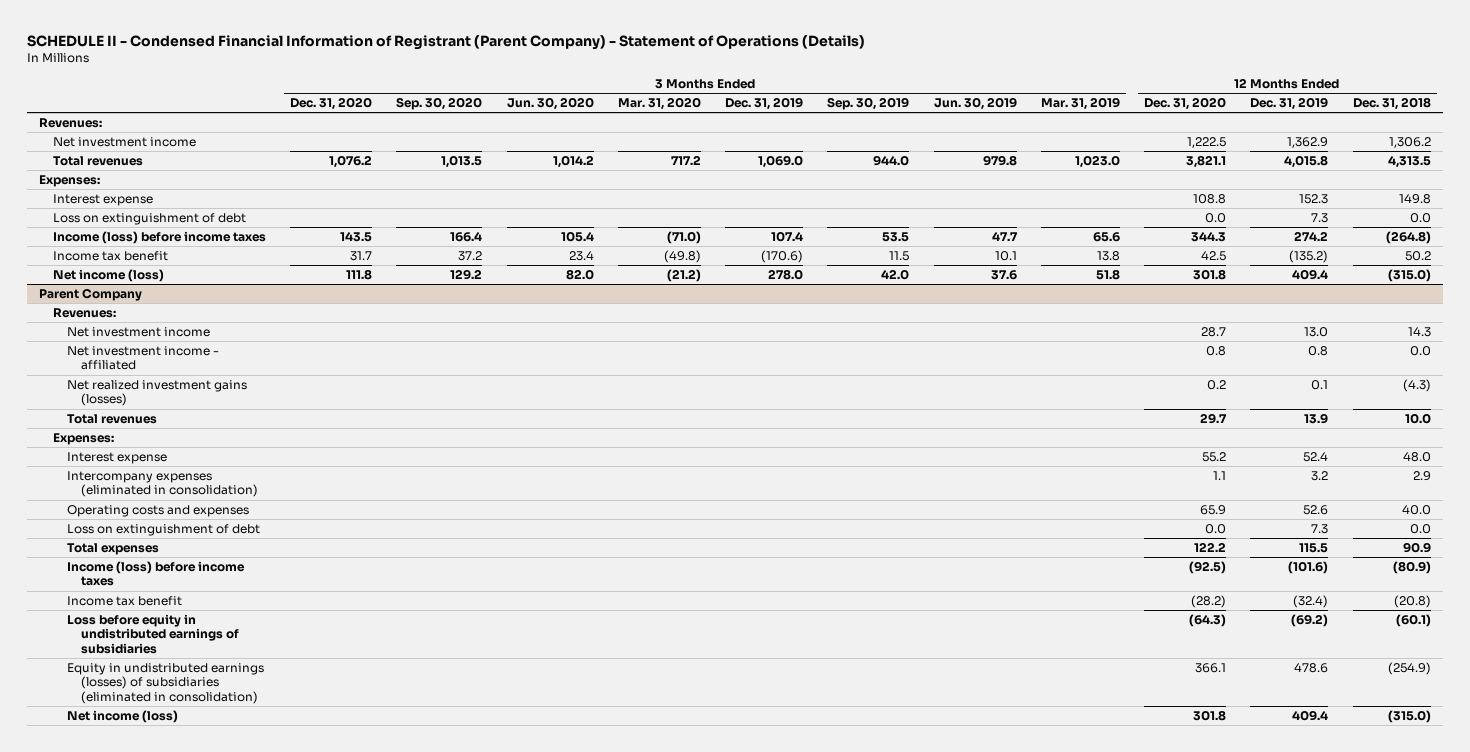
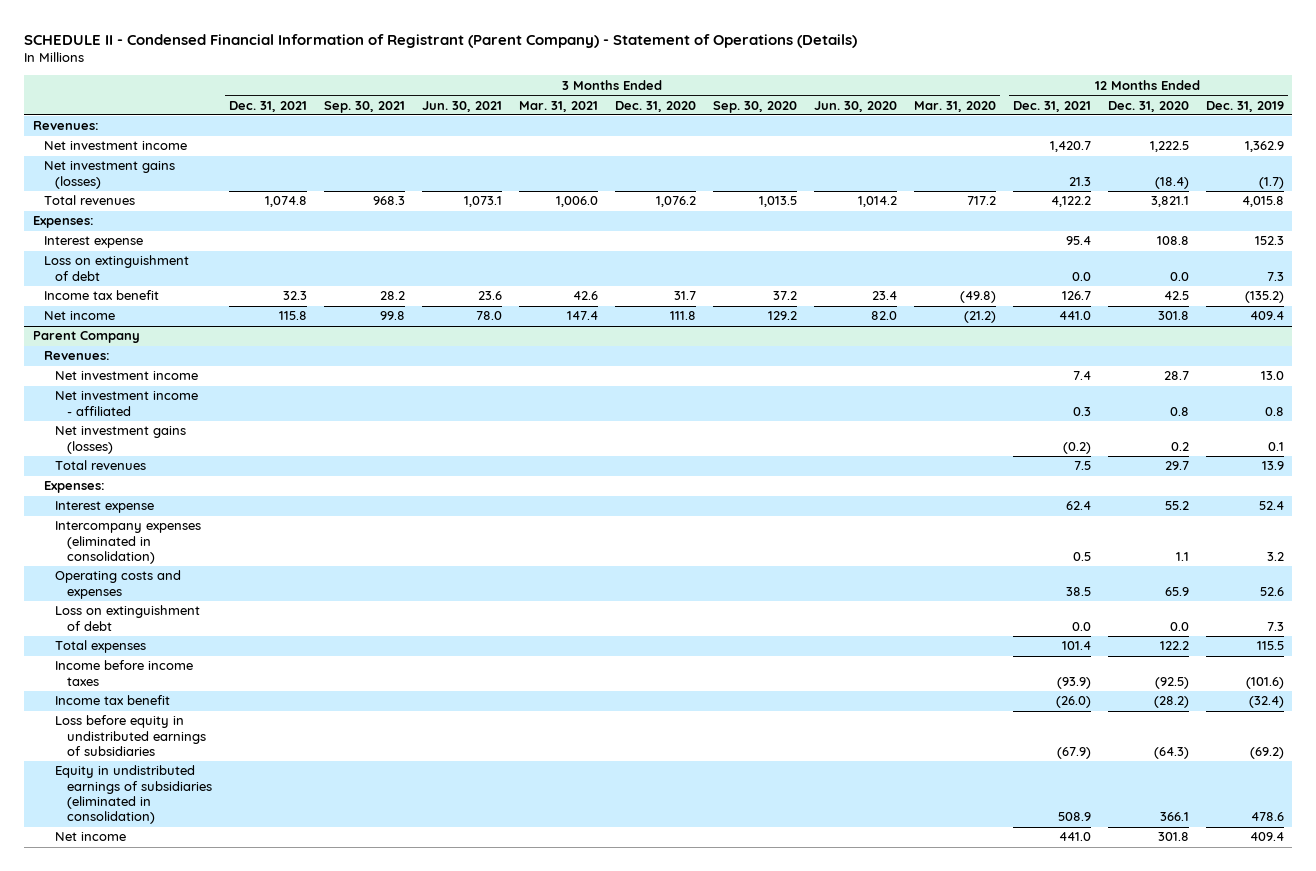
- | 3 Months Ended Dec. 31, 2020 | 3 Months Ended Sep. 30, 2020 | 3 Months Ended Jun. 30, 2020 | 3 Months Ended Mar. 31, 2020 | 3 Months Ended Dec. 31, 2019 | 3 Months Ended Sep. 30, 2019 | 3 Months Ended Jun. 30, 2019 | 3 Months Ended Mar. 31, 2019 | 12 Months Ended Dec. 31, 2020 | 12 Months Ended Dec. 31, 2019 | 12 Months Ended Dec. 31, 2018
+ | 3 Months Ended Dec. 31, 2021 | 3 Months Ended Sep. 30, 2021 | 3 Months Ended Jun. 30, 2021 | 3 Months Ended Mar. 31, 2021 | 3 Months Ended Dec. 31, 2020 | 3 Months Ended Sep. 30, 2020 | 3 Months Ended Jun. 30, 2020 | 3 Months Ended Mar. 31, 2020 | 12 Months Ended Dec. 31, 2021 | 12 Months Ended Dec. 31, 2020 | 12 Months Ended Dec. 31, 2019
+ Net investment gains (losses) | | | | | | | | | 21.3 | (18.4) | (1.7)
- Income (loss) before income taxes | 143.5 | 166.4 | 105.4 | (71.0) | 107.4 | 53.5 | 47.7 | 65.6 | 344.3 | 274.2 | (264.8)
- Net income (loss) | 111.8 | 129.2 | 82.0 | (21.2) | 278.0 | 42.0 | 37.6 | 51.8 | 301.8 | 409.4 | (315.0)
+ Net income | 115.8 | 99.8 | 78.0 | 147.4 | 111.8 | 129.2 | 82.0 | (21.2) | 441.0 | 301.8 | 409.4
@ Parent Company
- Net realized investment gains (losses) | | | | | | | | | 0.2 | 0.1 | (4.3)
+ Net investment gains (losses) | | | | | | | | | (0.2) | 0.2 | 0.1
- Income (loss) before income taxes | | | | | | | | | (92.5) | (101.6) | (80.9)
+ Income before income taxes | | | | | | | | | (93.9) | (92.5) | (101.6)
- Equity in undistributed earnings (losses) of subsidiaries (eliminated in consolidation) | | | | | | | | | 366.1 | 478.6 | (254.9)
- Net income (loss) | | | | | | | | | 301.8 | 409.4 | (315.0)
+ Equity in undistributed earnings of subsidiaries (eliminated in consolidation) | | | | | | | | | 508.9 | 366.1 | 478.6
+ Net income | | | | | | | | | 441.0 | 301.8 | 409.4

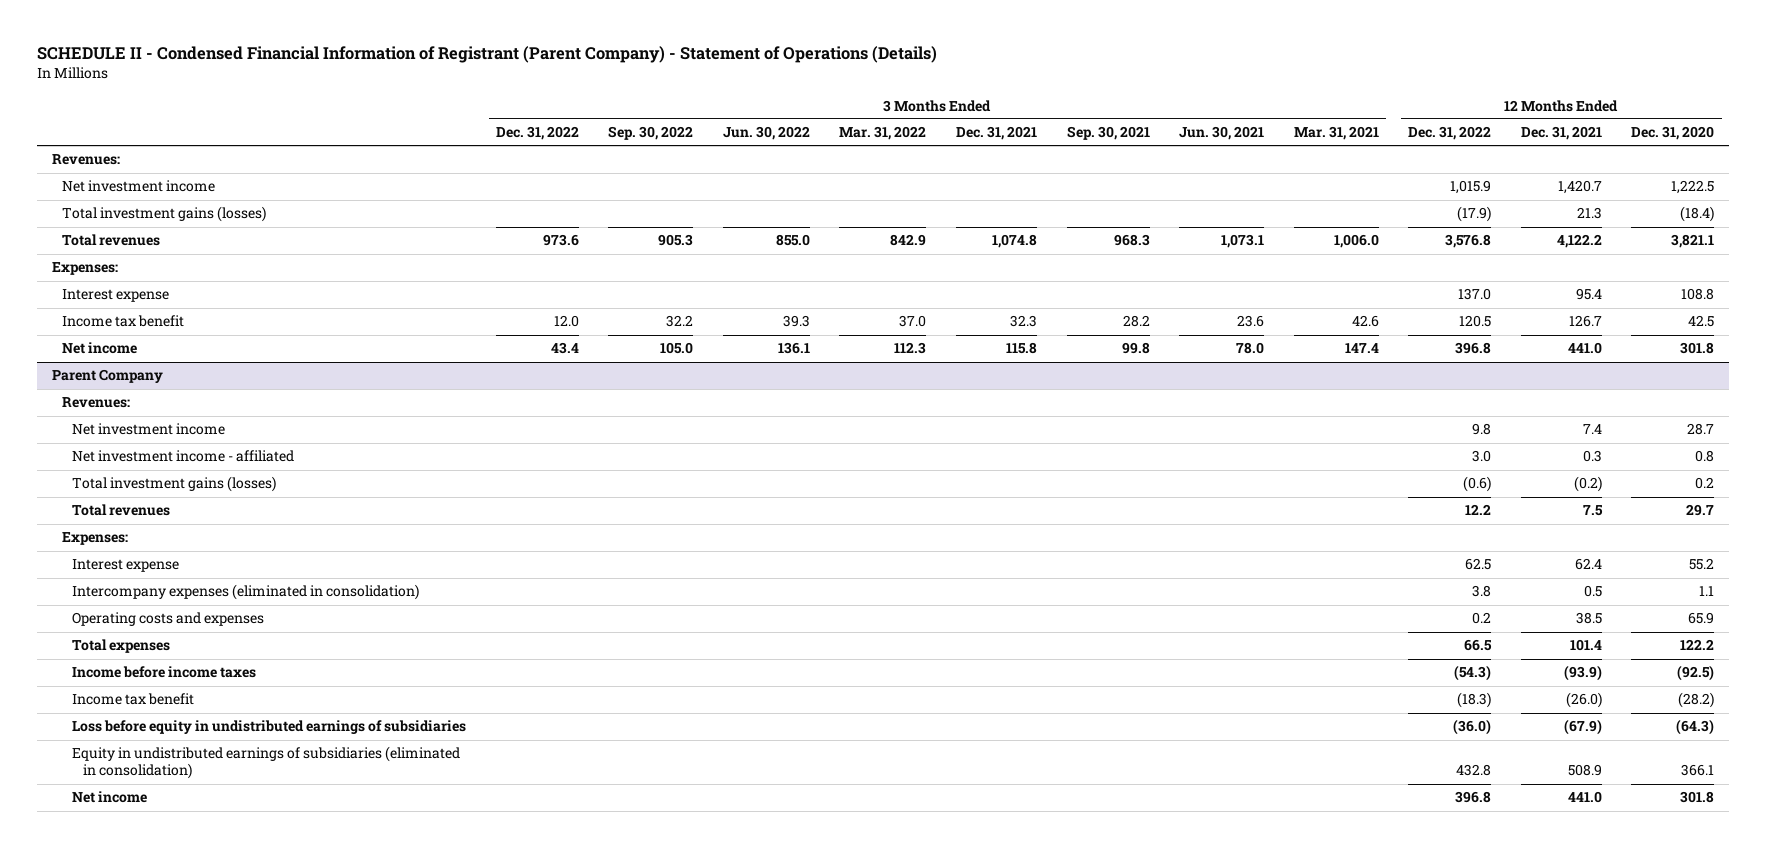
- | 3 Months Ended Dec. 31, 2021 | 3 Months Ended Sep. 30, 2021 | 3 Months Ended Jun. 30, 2021 | 3 Months Ended Mar. 31, 2021 | 3 Months Ended Dec. 31, 2020 | 3 Months Ended Sep. 30, 2020 | 3 Months Ended Jun. 30, 2020 | 3 Months Ended Mar. 31, 2020 | 12 Months Ended Dec. 31, 2021 | 12 Months Ended Dec. 31, 2020 | 12 Months Ended Dec. 31, 2019
+ | 3 Months Ended Dec. 31, 2022 | 3 Months Ended Sep. 30, 2022 | 3 Months Ended Jun. 30, 2022 | 3 Months Ended Mar. 31, 2022 | 3 Months Ended Dec. 31, 2021 | 3 Months Ended Sep. 30, 2021 | 3 Months Ended Jun. 30, 2021 | 3 Months Ended Mar. 31, 2021 | 12 Months Ended Dec. 31, 2022 | 12 Months Ended Dec. 31, 2021 | 12 Months Ended Dec. 31, 2020
- Net investment gains (losses) | | | | | | | | | 21.3 | (18.4) | (1.7)
+ Total investment gains (losses) | | | | | | | | | (17.9) | 21.3 | (18.4)
- Loss on extinguishment of debt | | | | | | | | | 0.0 | 0.0 | 7.3
@ Parent Company
- Net investment gains (losses) | | | | | | | | | (0.2) | 0.2 | 0.1
+ Total investment gains (losses) | | | | | | | | | (0.6) | (0.2) | 0.2
- Loss on extinguishment of debt | | | | | | | | | 0.0 | 0.0 | 7.3

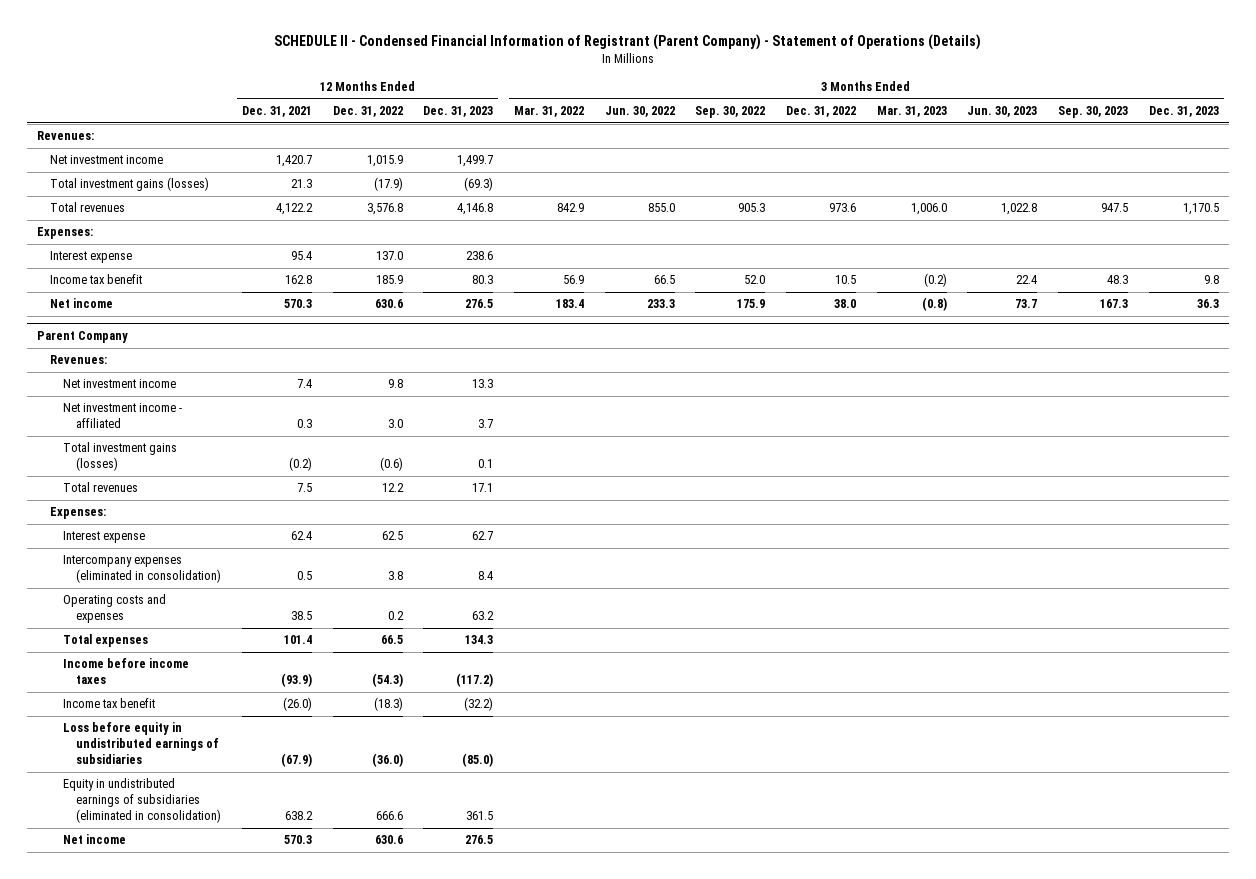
- | 3 Months Ended Dec. 31, 2022 | 3 Months Ended Sep. 30, 2022 | 3 Months Ended Jun. 30, 2022 | 3 Months Ended Mar. 31, 2022 | 3 Months Ended Dec. 31, 2021 | 3 Months Ended Sep. 30, 2021 | 3 Months Ended Jun. 30, 2021 | 3 Months Ended Mar. 31, 2021 | 12 Months Ended Dec. 31, 2022 | 12 Months Ended Dec. 31, 2021 | 12 Months Ended Dec. 31, 2020
+ | 12 Months Ended Dec. 31, 2021 | 12 Months Ended Dec. 31, 2022 | 12 Months Ended Dec. 31, 2023 | 3 Months Ended Mar. 31, 2022 | 3 Months Ended Jun. 30, 2022 | 3 Months Ended Sep. 30, 2022 | 3 Months Ended Dec. 31, 2022 | 3 Months Ended Mar. 31, 2023 | 3 Months Ended Jun. 30, 2023 | 3 Months Ended Sep. 30, 2023 | 3 Months Ended Dec. 31, 2023
- Income tax benefit | 12.0 | 32.2 | 39.3 | 37.0 | 32.3 | 28.2 | 23.6 | 42.6 | 120.5 | 126.7 | 42.5
- Net income | 43.4 | 105.0 | 136.1 | 112.3 | 115.8 | 99.8 | 78.0 | 147.4 | 396.8 | 441.0 | 301.8
+ Income tax benefit | 162.8 | 185.9 | 80.3 | 56.9 | 66.5 | 52.0 | 10.5 | (0.2) | 22.4 | 48.3 | 9.8
+ Net income | 570.3 | 630.6 | 276.5 | 183.4 | 233.3 | 175.9 | 38.0 | (0.8) | 73.7 | 167.3 | 36.3
@ Parent Company
- Equity in undistributed earnings of subsidiaries (eliminated in consolidation) | | | | | | | | | 432.8 | 508.9 | 366.1
- Net income | | | | | | | | | 396.8 | 441.0 | 301.8
+ Equity in undistributed earnings of subsidiaries (eliminated in consolidation) | 638.2 | 666.6 | 361.5 | | | | | | | |
+ Net income | 570.3 | 630.6 | 276.5 | | | | | | | |

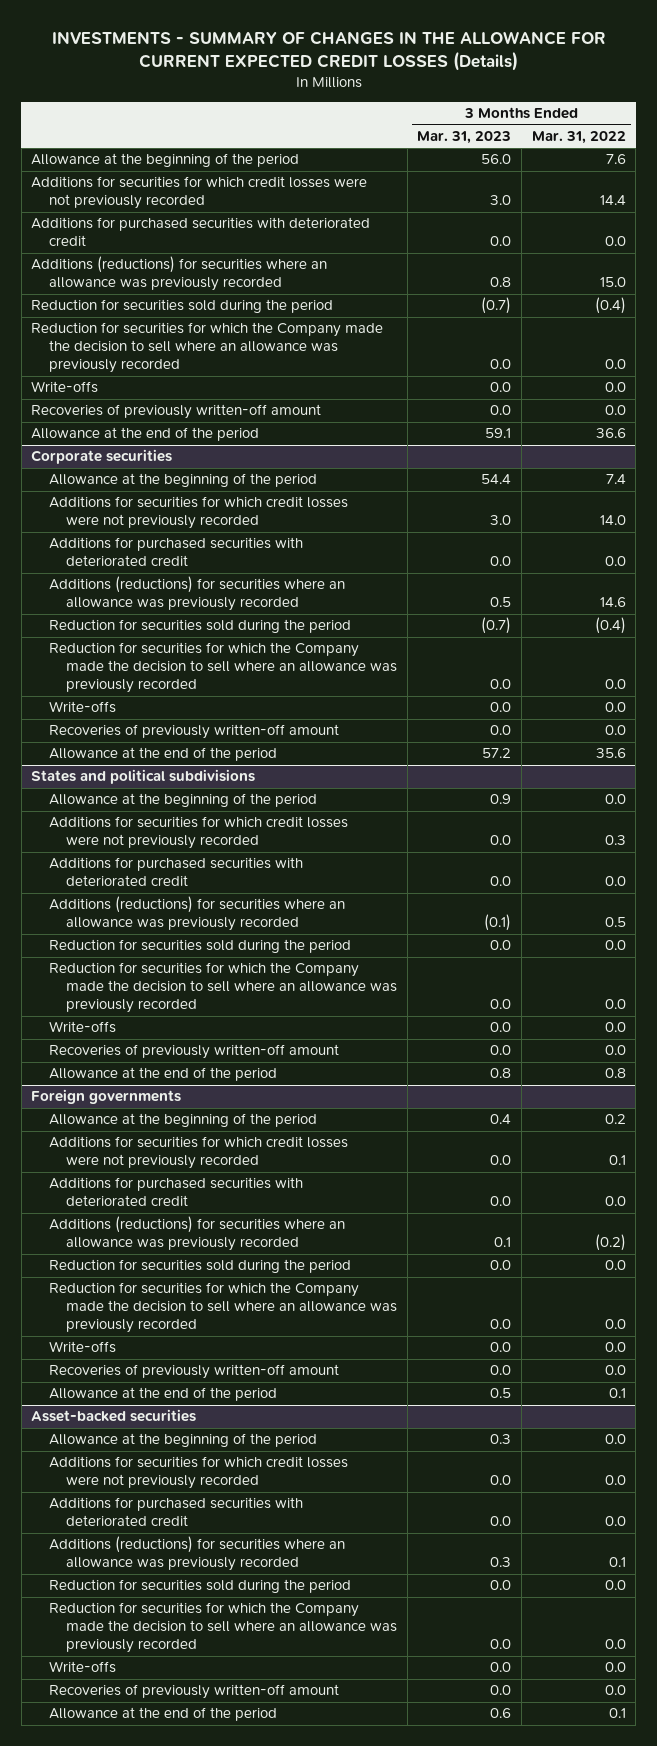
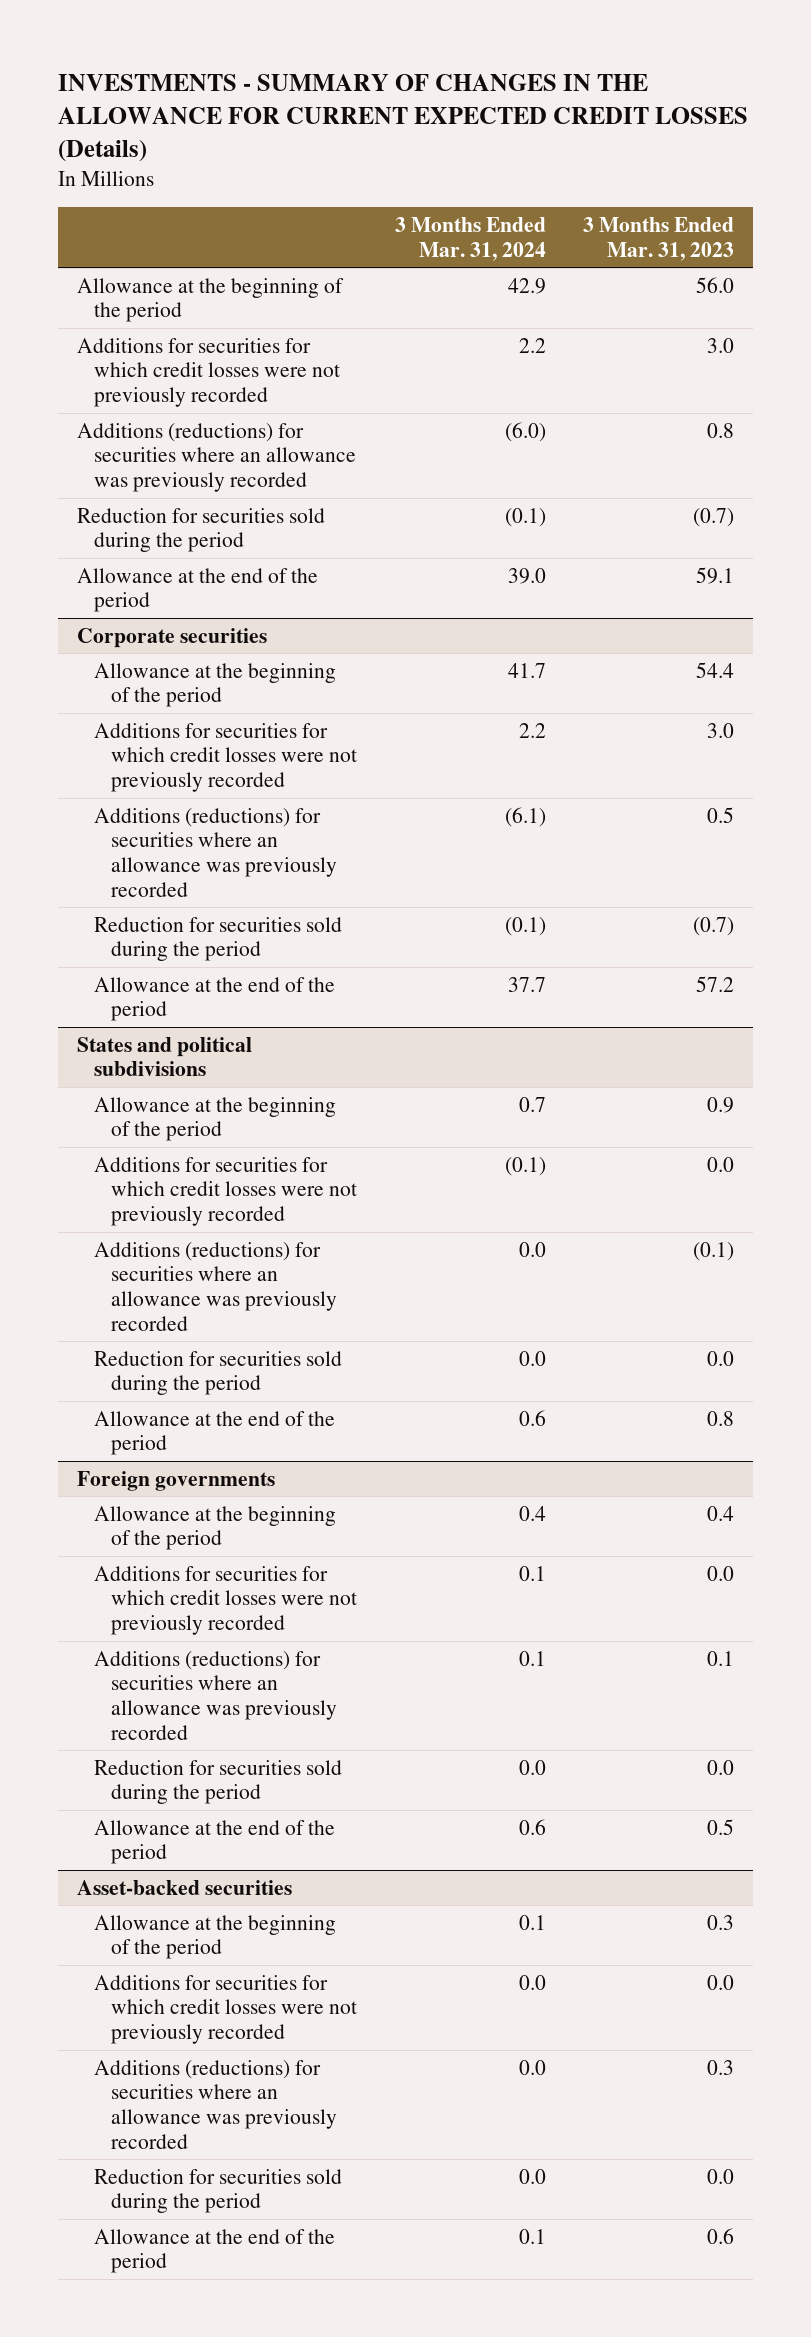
- | 3 Months Ended Mar. 31, 2023 | 3 Months Ended Mar. 31, 2022
+ | 3 Months Ended Mar. 31, 2024 | 3 Months Ended Mar. 31, 2023
- Additions for purchased securities with deteriorated credit | 0.0 | 0.0
- Reduction for securities for which the Company made the decision to sell where an allowance was previously recorded | 0.0 | 0.0
- Write-offs | 0.0 | 0.0
- Recoveries of previously written-off amount | 0.0 | 0.0
@ Corporate securities
- Additions for purchased securities with deteriorated credit | 0.0 | 0.0
- Reduction for securities for which the Company made the decision to sell where an allowance was previously recorded | 0.0 | 0.0
- Write-offs | 0.0 | 0.0
- Recoveries of previously written-off amount | 0.0 | 0.0
@ States and political subdivisions
- Additions for purchased securities with deteriorated credit | 0.0 | 0.0
- Reduction for securities for which the Company made the decision to sell where an allowance was previously recorded | 0.0 | 0.0
- Write-offs | 0.0 | 0.0
- Recoveries of previously written-off amount | 0.0 | 0.0
@ Foreign governments
- Additions for purchased securities with deteriorated credit | 0.0 | 0.0
- Reduction for securities for which the Company made the decision to sell where an allowance was previously recorded | 0.0 | 0.0
- Write-offs | 0.0 | 0.0
- Recoveries of previously written-off amount | 0.0 | 0.0
@ Asset-backed securities
- Additions for purchased securities with deteriorated credit | 0.0 | 0.0
- Reduction for securities for which the Company made the decision to sell where an allowance was previously recorded | 0.0 | 0.0
- Write-offs | 0.0 | 0.0
- Recoveries of previously written-off amount | 0.0 | 0.0

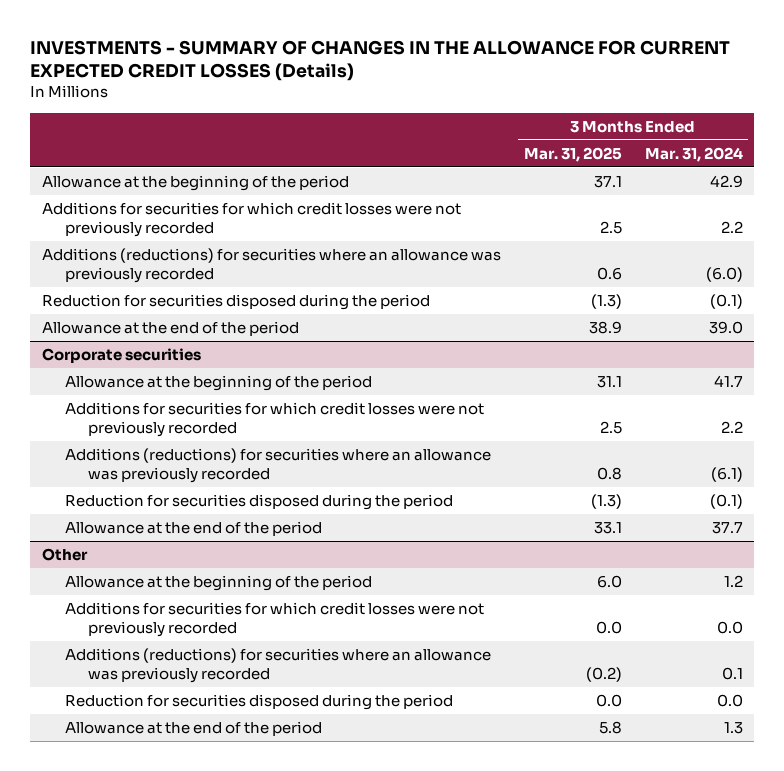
- | 3 Months Ended Mar. 31, 2024 | 3 Months Ended Mar. 31, 2023
+ | 3 Months Ended Mar. 31, 2025 | 3 Months Ended Mar. 31, 2024
- Reduction for securities sold during the period | (0.1) | (0.7)
+ Reduction for securities disposed during the period | (1.3) | (0.1)
@ Corporate securities
- Reduction for securities sold during the period | (0.1) | (0.7)
+ Reduction for securities disposed during the period | (1.3) | (0.1)
- States and political subdivisions
- Allowance at the beginning of the period | 0.7 | 0.9
- Additions for securities for which credit losses were not previously recorded | (0.1) | 0.0
- Additions (reductions) for securities where an allowance was previously recorded | 0.0 | (0.1)
- Reduction for securities sold during the period | 0.0 | 0.0
- Allowance at the end of the period | 0.6 | 0.8
- Foreign governments
- Allowance at the beginning of the period | 0.4 | 0.4
- Additions for securities for which credit losses were not previously recorded | 0.1 | 0.0
- Additions (reductions) for securities where an allowance was previously recorded | 0.1 | 0.1
- Reduction for securities sold during the period | 0.0 | 0.0
- Allowance at the end of the period | 0.6 | 0.5
- Asset-backed securities
- Allowance at the beginning of the period | 0.1 | 0.3
+ Other
+ Allowance at the beginning of the period | 6.0 | 1.2
- Additions (reductions) for securities where an allowance was previously recorded | 0.0 | 0.3
- Reduction for securities sold during the period | 0.0 | 0.0
- Allowance at the end of the period | 0.1 | 0.6
+ Additions (reductions) for securities where an allowance was previously recorded | (0.2) | 0.1
+ Reduction for securities disposed during the period | 0.0 | 0.0
+ Allowance at the end of the period | 5.8 | 1.3

